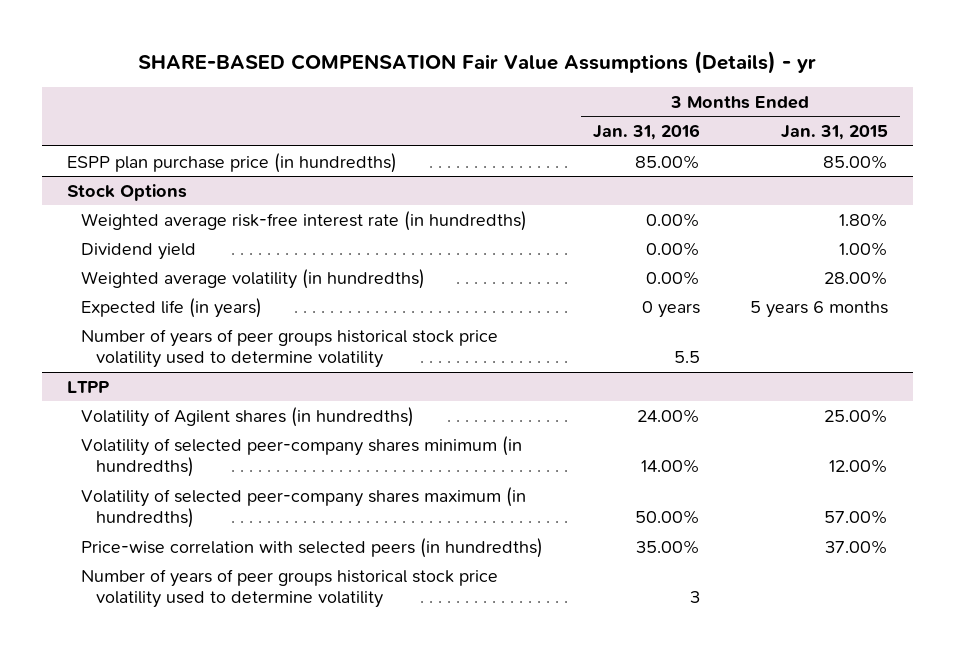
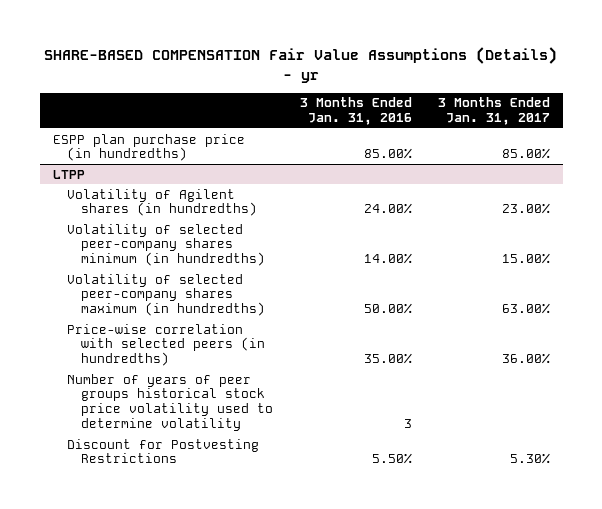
- | 3 Months Ended Jan. 31, 2016 | 3 Months Ended Jan. 31, 2015
+ | 3 Months Ended Jan. 31, 2016 | 3 Months Ended Jan. 31, 2017
- Stock Options
- Weighted average risk-free interest rate (in hundredths) | 0.00% | 1.80%
- Dividend yield | 0.00% | 1.00%
- Weighted average volatility (in hundredths) | 0.00% | 28.00%
- Expected life (in years) | 0 years | 5 years 6 months
- Number of years of peer groups historical stock price volatility used to determine volatility | 5.5 |
@ LTPP
+ Discount for Postvesting Restrictions | 5.50% | 5.30%

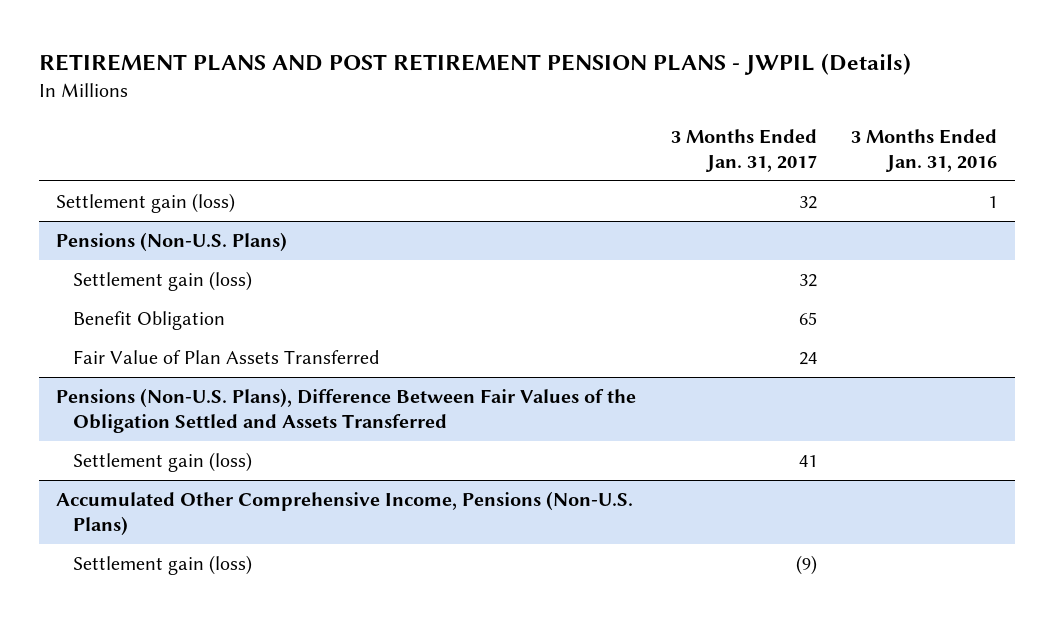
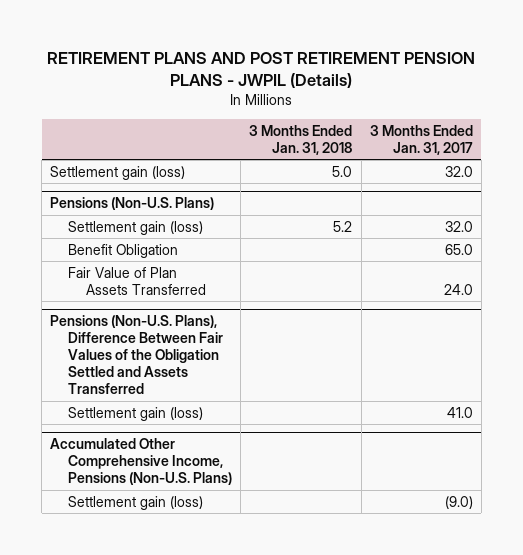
- | 3 Months Ended Jan. 31, 2017 | 3 Months Ended Jan. 31, 2016
+ | 3 Months Ended Jan. 31, 2018 | 3 Months Ended Jan. 31, 2017
- Settlement gain (loss) | 32 | 1
+ Settlement gain (loss) | 5.0 | 32.0
@ Pensions (Non-U.S. Plans)
- Settlement gain (loss) | 32 |
- Benefit Obligation | 65 |
- Fair Value of Plan Assets Transferred | 24 |
+ Settlement gain (loss) | 5.2 | 32.0
+ Benefit Obligation | | 65.0
+ Fair Value of Plan Assets Transferred | | 24.0
@ Pensions (Non-U.S. Plans), Difference Between Fair Values of the Obligation Settled and Assets Transferred
- Settlement gain (loss) | 41 |
+ Settlement gain (loss) | | 41.0
@ Accumulated Other Comprehensive Income, Pensions (Non-U.S. Plans)
- Settlement gain (loss) | (9) |
+ Settlement gain (loss) | | (9.0)

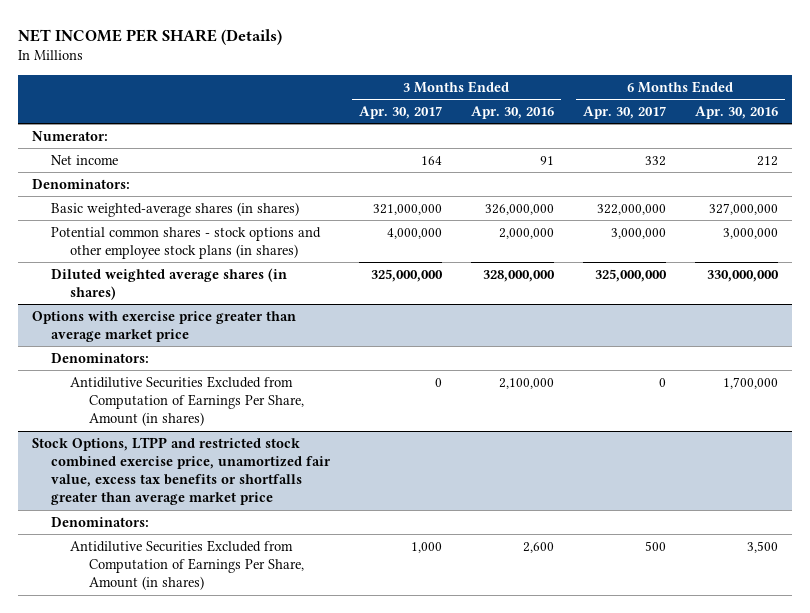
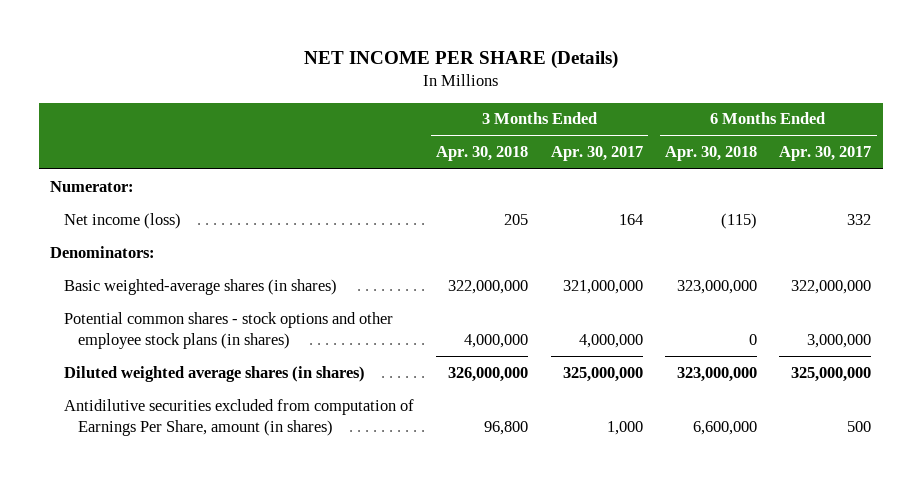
- | 3 Months Ended Apr. 30, 2017 | 3 Months Ended Apr. 30, 2016 | 6 Months Ended Apr. 30, 2017 | 6 Months Ended Apr. 30, 2016
+ | 3 Months Ended Apr. 30, 2018 | 3 Months Ended Apr. 30, 2017 | 6 Months Ended Apr. 30, 2018 | 6 Months Ended Apr. 30, 2017
- Net income | 164 | 91 | 332 | 212
+ Net income (loss) | 205 | 164 | (115) | 332
- Options with exercise price greater than average market price
- Denominators:
- Antidilutive Securities Excluded from Computation of Earnings Per Share, Amount (in shares) | 0 | 2,100,000 | 0 | 1,700,000
- Stock Options, LTPP and restricted stock combined exercise price, unamortized fair value, excess tax benefits or shortfalls greater than average market price
- Denominators:
- Antidilutive Securities Excluded from Computation of Earnings Per Share, Amount (in shares) | 1,000 | 2,600 | 500 | 3,500
+ Antidilutive securities excluded from computation of Earnings Per Share, amount (in shares) | 96,800 | 1,000 | 6,600,000 | 500

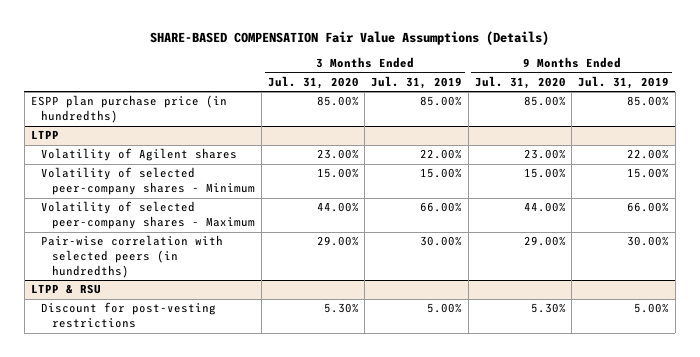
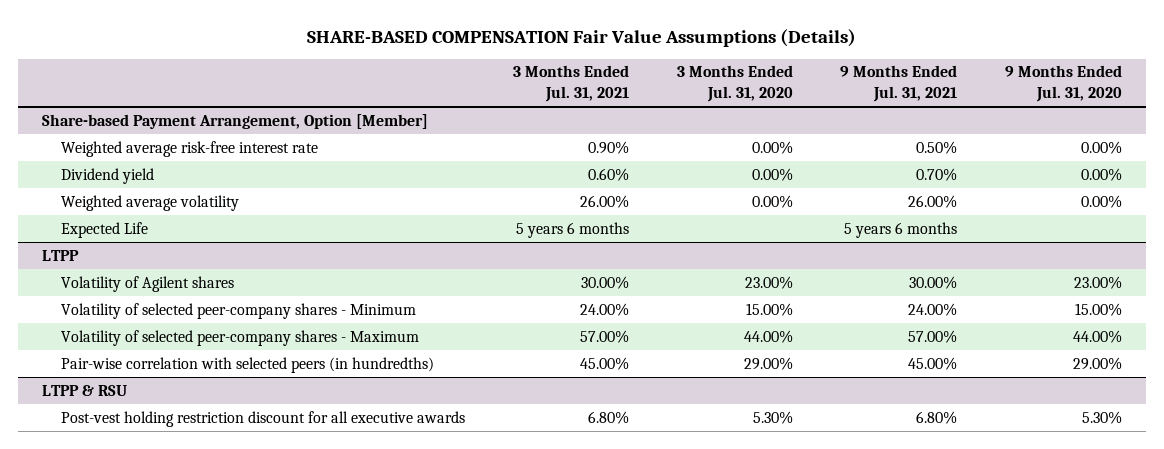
- | 3 Months Ended Jul. 31, 2020 | 3 Months Ended Jul. 31, 2019 | 9 Months Ended Jul. 31, 2020 | 9 Months Ended Jul. 31, 2019
+ | 3 Months Ended Jul. 31, 2021 | 3 Months Ended Jul. 31, 2020 | 9 Months Ended Jul. 31, 2021 | 9 Months Ended Jul. 31, 2020
- ESPP plan purchase price (in hundredths) | 85.00% | 85.00% | 85.00% | 85.00%
+ Share-based Payment Arrangement, Option [Member]
+ Weighted average risk-free interest rate | 0.90% | 0.00% | 0.50% | 0.00%
+ Dividend yield | 0.60% | 0.00% | 0.70% | 0.00%
+ Weighted average volatility | 26.00% | 0.00% | 26.00% | 0.00%
+ Expected Life | 5 years 6 months | | 5 years 6 months |
@ LTPP & RSU
- Discount for post-vesting restrictions | 5.30% | 5.00% | 5.30% | 5.00%
+ Post-vest holding restriction discount for all executive awards | 6.80% | 5.30% | 6.80% | 5.30%

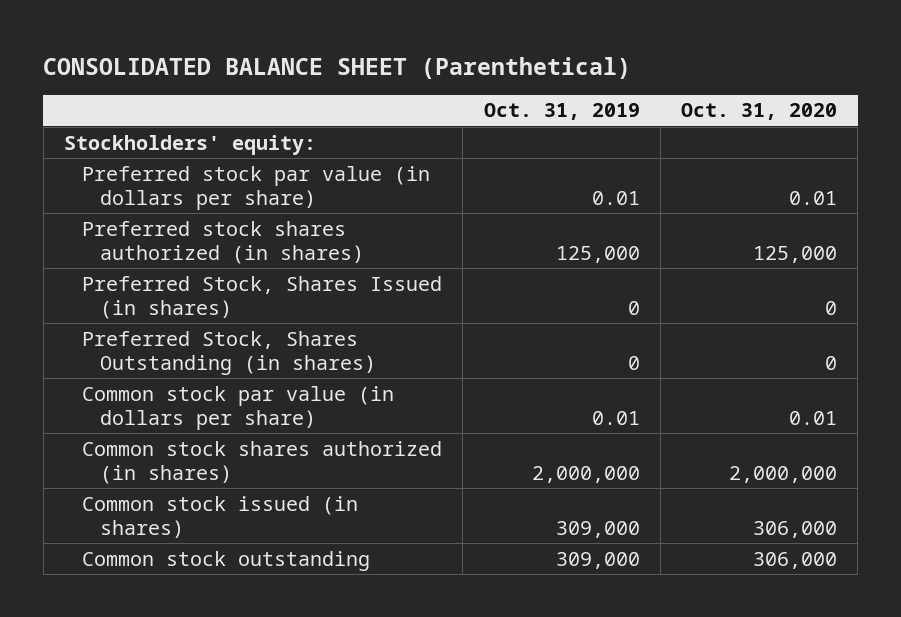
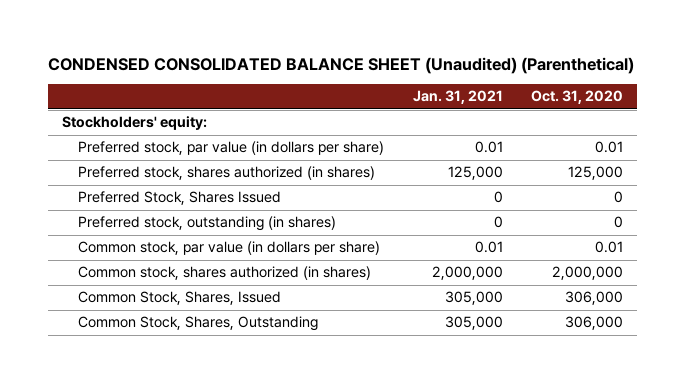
- CONSOLIDATED BALANCE SHEET (Parenthetical)
+ CONDENSED CONSOLIDATED BALANCE SHEET (Unaudited) (Parenthetical)
- | Oct. 31, 2019 | Oct. 31, 2020
+ | Jan. 31, 2021 | Oct. 31, 2020
- Preferred stock par value (in dollars per share) | 0.01 | 0.01
- Preferred stock shares authorized (in shares) | 125,000 | 125,000
- Preferred Stock, Shares Issued (in shares) | 0 | 0
- Preferred Stock, Shares Outstanding (in shares) | 0 | 0
- Common stock par value (in dollars per share) | 0.01 | 0.01
- Common stock shares authorized (in shares) | 2,000,000 | 2,000,000
- Common stock issued (in shares) | 309,000 | 306,000
- Common stock outstanding | 309,000 | 306,000
+ Preferred stock, par value (in dollars per share) | 0.01 | 0.01
+ Preferred stock, shares authorized (in shares) | 125,000 | 125,000
+ Preferred Stock, Shares Issued | 0 | 0
+ Preferred stock, outstanding (in shares) | 0 | 0
+ Common stock, par value (in dollars per share) | 0.01 | 0.01
+ Common stock, shares authorized (in shares) | 2,000,000 | 2,000,000
+ Common Stock, Shares, Issued | 305,000 | 306,000
+ Common Stock, Shares, Outstanding | 305,000 | 306,000

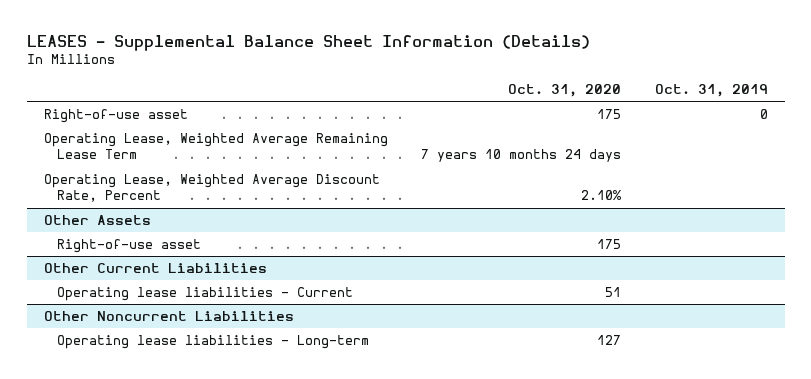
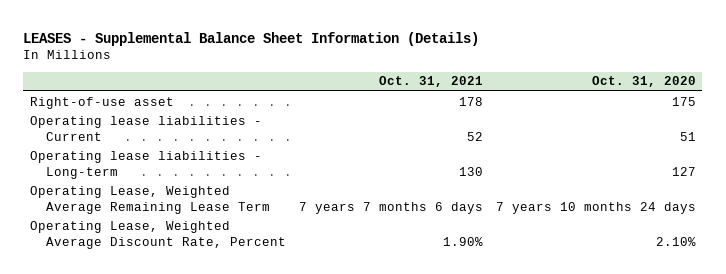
- | Oct. 31, 2020 | Oct. 31, 2019
+ | Oct. 31, 2021 | Oct. 31, 2020
- Other Assets
- Right-of-use asset | 175 |
- Other Current Liabilities
- Other Noncurrent Liabilities
moved down: Operating Lease, Weighted Average Remaining Lease Term | 7 years 7 months 6 days | 7 years 10 months 24 days
moved down: Operating Lease, Weighted Average Discount Rate, Percent | 1.90% | 2.10%

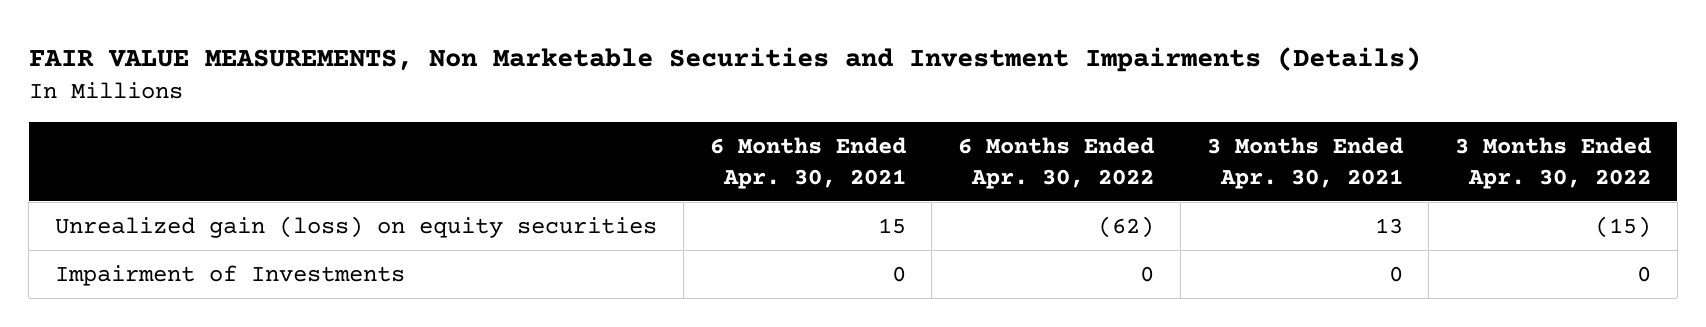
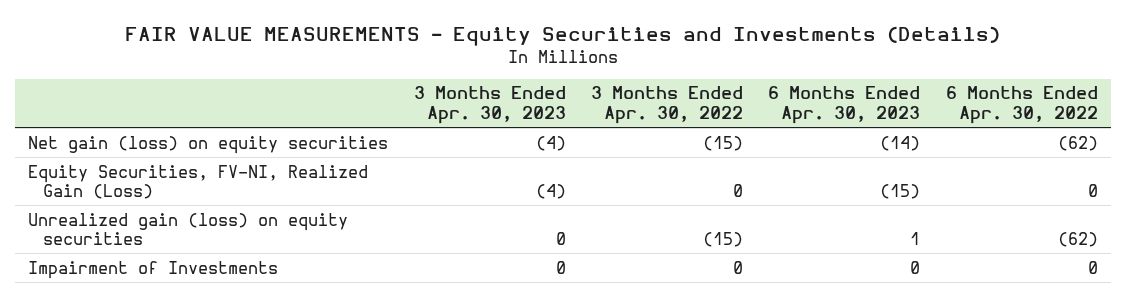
- FAIR VALUE MEASUREMENTS, Non Marketable Securities and Investment Impairments (Details)
+ FAIR VALUE MEASUREMENTS - Equity Securities and Investments (Details)
- | 6 Months Ended Apr. 30, 2021 | 6 Months Ended Apr. 30, 2022 | 3 Months Ended Apr. 30, 2021 | 3 Months Ended Apr. 30, 2022
+ | 3 Months Ended Apr. 30, 2023 | 3 Months Ended Apr. 30, 2022 | 6 Months Ended Apr. 30, 2023 | 6 Months Ended Apr. 30, 2022
+ Net gain (loss) on equity securities | (4) | (15) | (14) | (62)
+ Equity Securities, FV-NI, Realized Gain (Loss) | (4) | 0 | (15) | 0

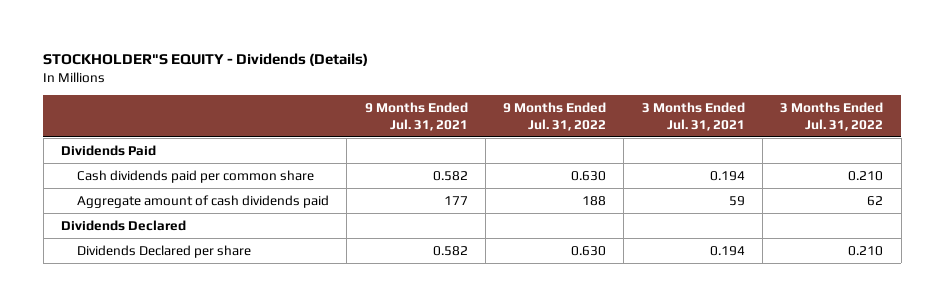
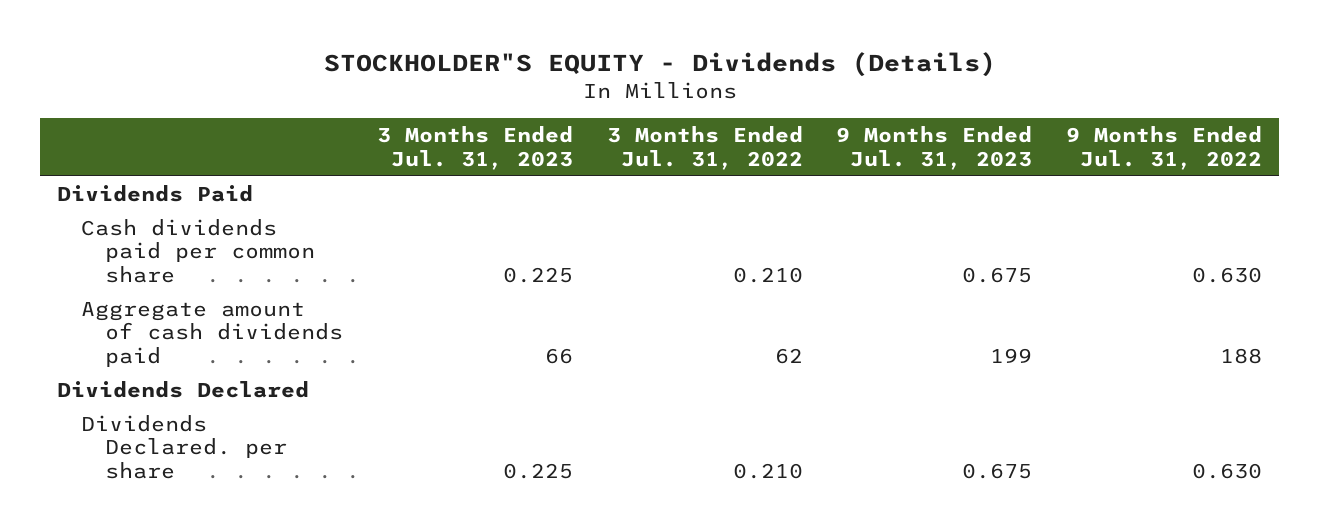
- | 9 Months Ended Jul. 31, 2021 | 9 Months Ended Jul. 31, 2022 | 3 Months Ended Jul. 31, 2021 | 3 Months Ended Jul. 31, 2022
+ | 3 Months Ended Jul. 31, 2023 | 3 Months Ended Jul. 31, 2022 | 9 Months Ended Jul. 31, 2023 | 9 Months Ended Jul. 31, 2022
- Dividends Declared per share | 0.582 | 0.630 | 0.194 | 0.210
+ Dividends Declared. per share | 0.225 | 0.210 | 0.675 | 0.630

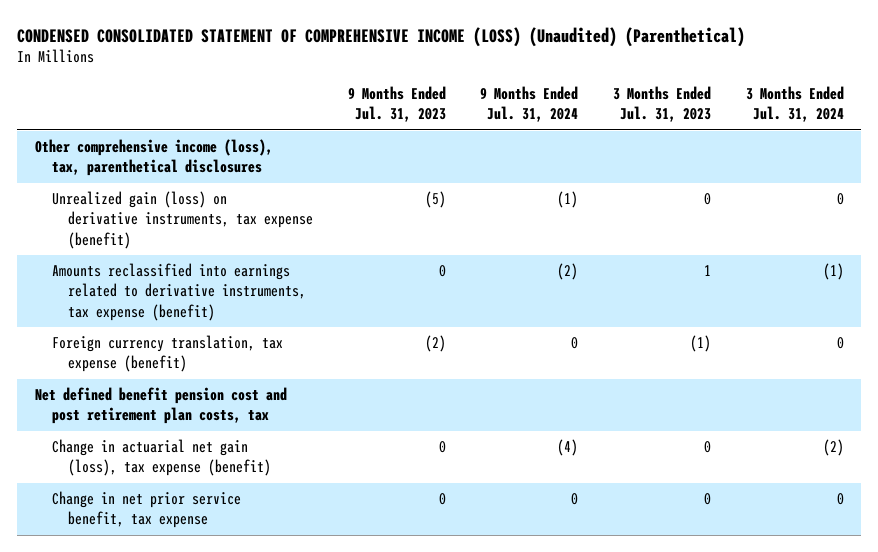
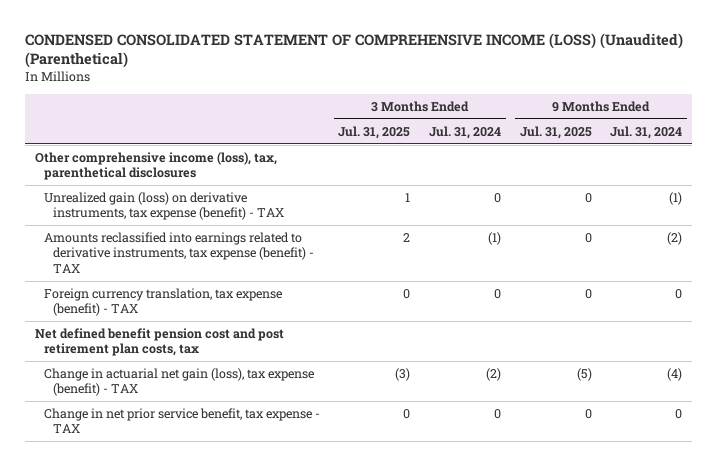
- | 9 Months Ended Jul. 31, 2023 | 9 Months Ended Jul. 31, 2024 | 3 Months Ended Jul. 31, 2023 | 3 Months Ended Jul. 31, 2024
+ | 3 Months Ended Jul. 31, 2025 | 3 Months Ended Jul. 31, 2024 | 9 Months Ended Jul. 31, 2025 | 9 Months Ended Jul. 31, 2024
- Unrealized gain (loss) on derivative instruments, tax expense (benefit) | (5) | (1) | 0 | 0
- Amounts reclassified into earnings related to derivative instruments, tax expense (benefit) | 0 | (2) | 1 | (1)
- Foreign currency translation, tax expense (benefit) | (2) | 0 | (1) | 0
+ Unrealized gain (loss) on derivative instruments, tax expense (benefit) - TAX | 1 | 0 | 0 | (1)
+ Amounts reclassified into earnings related to derivative instruments, tax expense (benefit) - TAX | 2 | (1) | 0 | (2)
+ Foreign currency translation, tax expense (benefit) - TAX | 0 | 0 | 0 | 0
- Change in actuarial net gain (loss), tax expense (benefit) | 0 | (4) | 0 | (2)
- Change in net prior service benefit, tax expense | 0 | 0 | 0 | 0
+ Change in actuarial net gain (loss), tax expense (benefit) - TAX | (3) | (2) | (5) | (4)
+ Change in net prior service benefit, tax expense - TAX | 0 | 0 | 0 | 0

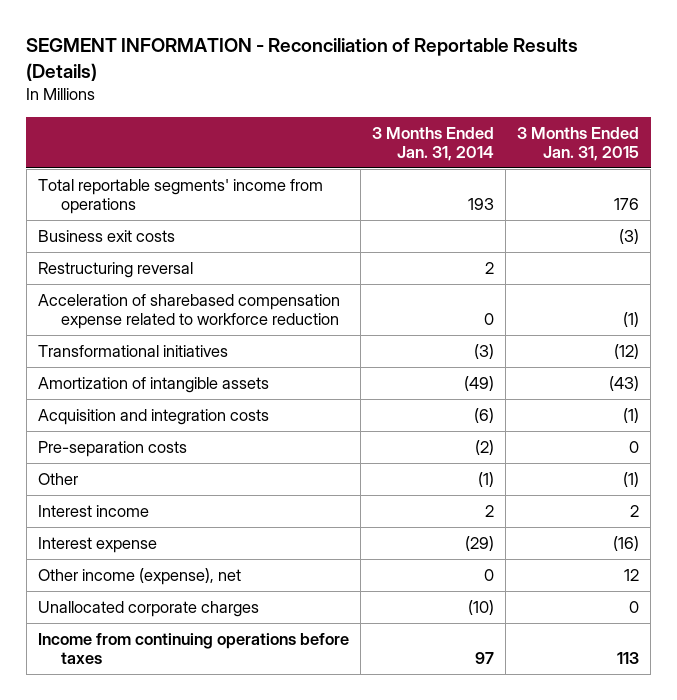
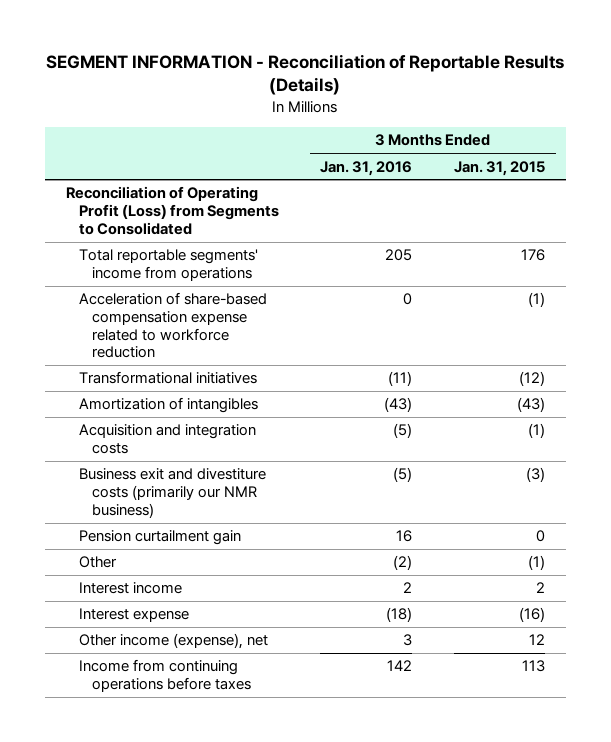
- | 3 Months Ended Jan. 31, 2014 | 3 Months Ended Jan. 31, 2015
+ | 3 Months Ended Jan. 31, 2016 | 3 Months Ended Jan. 31, 2015
+ Reconciliation of Operating Profit (Loss) from Segments to Consolidated
- Business exit costs | | (3)
- Restructuring reversal | 2 |
- Acceleration of sharebased compensation expense related to workforce reduction | 0 | (1)
+ Acceleration of share-based compensation expense related to workforce reduction | 0 | (1)
- Amortization of intangible assets | (49) | (43)
+ Amortization of intangibles | (43) | (43)
- Pre-separation costs | (2) | 0
+ Business exit and divestiture costs (primarily our NMR business) | (5) | (3)
+ Pension curtailment gain | 16 | 0
- Unallocated corporate charges | (10) | 0

